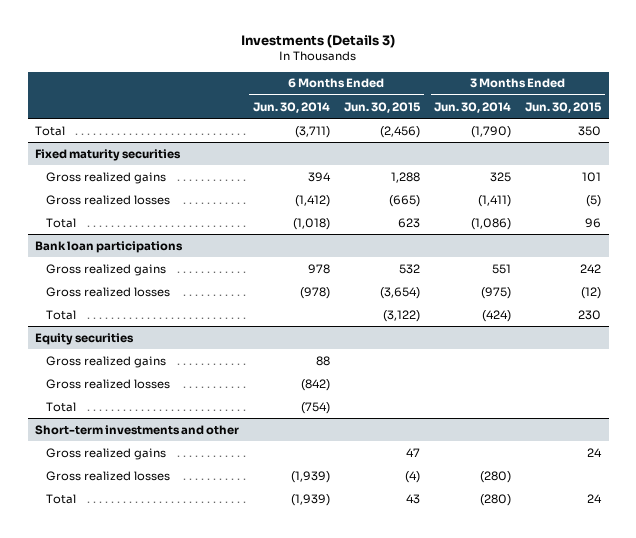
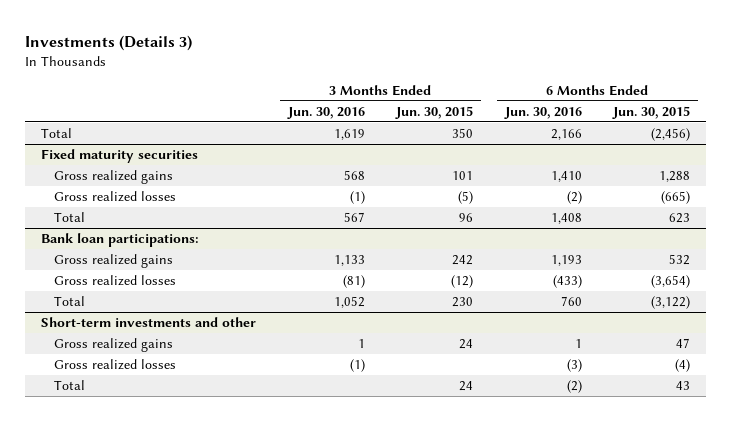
- | 6 Months Ended Jun. 30, 2014 | 6 Months Ended Jun. 30, 2015 | 3 Months Ended Jun. 30, 2014 | 3 Months Ended Jun. 30, 2015
+ | 3 Months Ended Jun. 30, 2016 | 3 Months Ended Jun. 30, 2015 | 6 Months Ended Jun. 30, 2016 | 6 Months Ended Jun. 30, 2015
- Bank loan participations
+ Bank loan participations:
- Equity securities
- Gross realized gains | 88 | | |
- Gross realized losses | (842) | | |
- Total | (754) | | |

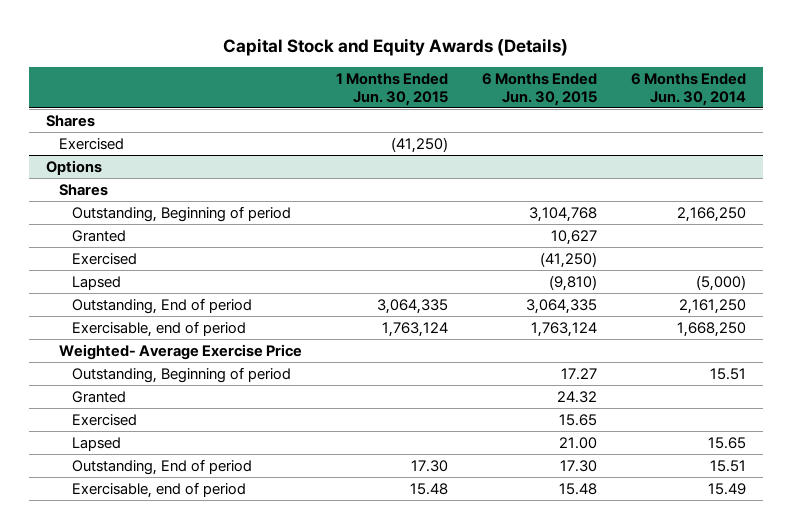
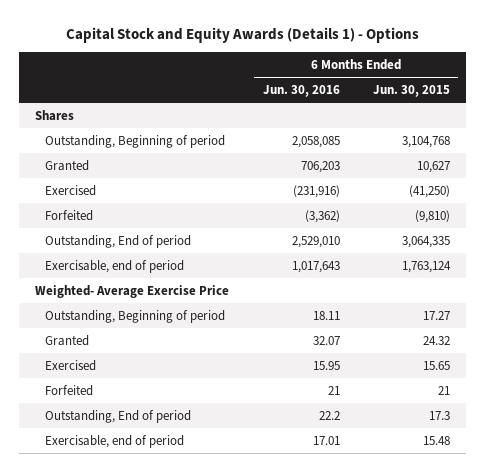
- Capital Stock and Equity Awards (Details)
+ Capital Stock and Equity Awards (Details 1) - Options
- | 1 Months Ended Jun. 30, 2015 | 6 Months Ended Jun. 30, 2015 | 6 Months Ended Jun. 30, 2014
+ | 6 Months Ended Jun. 30, 2016 | 6 Months Ended Jun. 30, 2015
- Exercised | (41,250) | |
- Options
- Shares
- Lapsed | | (9,810) | (5,000)
+ Forfeited | (3,362) | (9,810)
- Lapsed | | 21.00 | 15.65
- Outstanding, End of period | 17.30 | 17.30 | 15.51
+ Forfeited | 21 | 21
+ Outstanding, End of period | 22.2 | 17.3

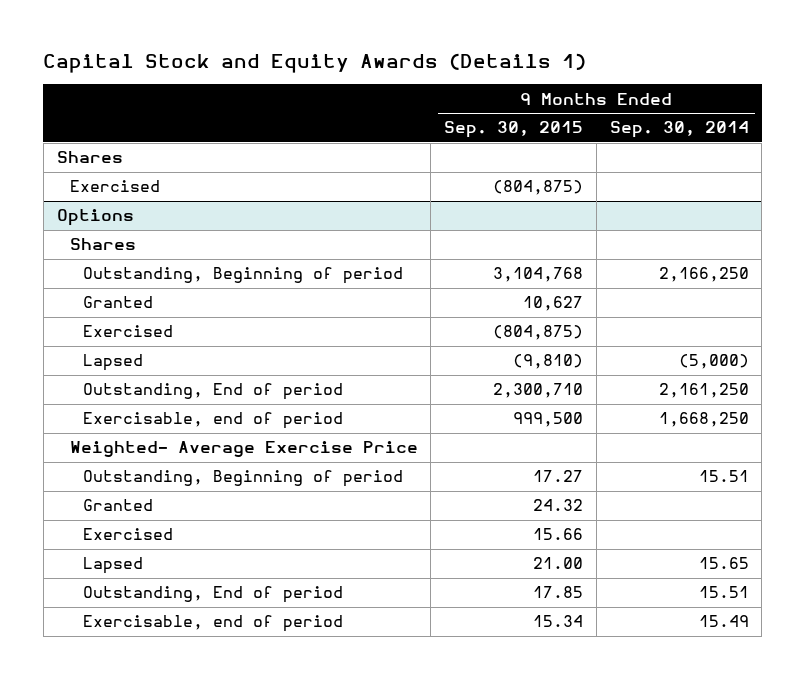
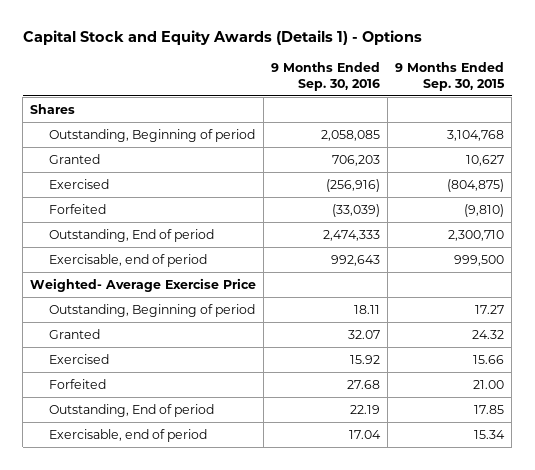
- Capital Stock and Equity Awards (Details 1)
+ Capital Stock and Equity Awards (Details 1) - Options
- | 9 Months Ended Sep. 30, 2015 | 9 Months Ended Sep. 30, 2014
+ | 9 Months Ended Sep. 30, 2016 | 9 Months Ended Sep. 30, 2015
- Exercised | (804,875) |
- Options
- Shares
- Lapsed | (9,810) | (5,000)
+ Forfeited | (33,039) | (9,810)
- Lapsed | 21.00 | 15.65
+ Forfeited | 27.68 | 21.00

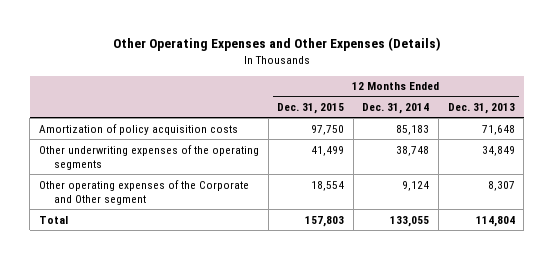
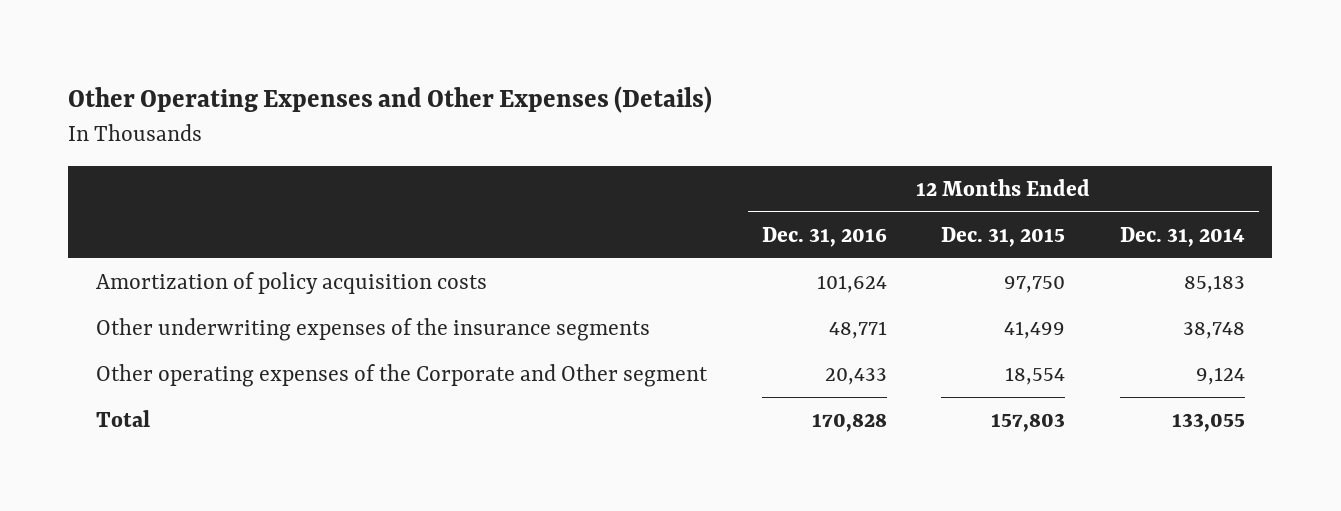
- | 12 Months Ended Dec. 31, 2015 | 12 Months Ended Dec. 31, 2014 | 12 Months Ended Dec. 31, 2013
+ | 12 Months Ended Dec. 31, 2016 | 12 Months Ended Dec. 31, 2015 | 12 Months Ended Dec. 31, 2014
- Other underwriting expenses of the operating segments | 41,499 | 38,748 | 34,849
+ Other underwriting expenses of the insurance segments | 48,771 | 41,499 | 38,748

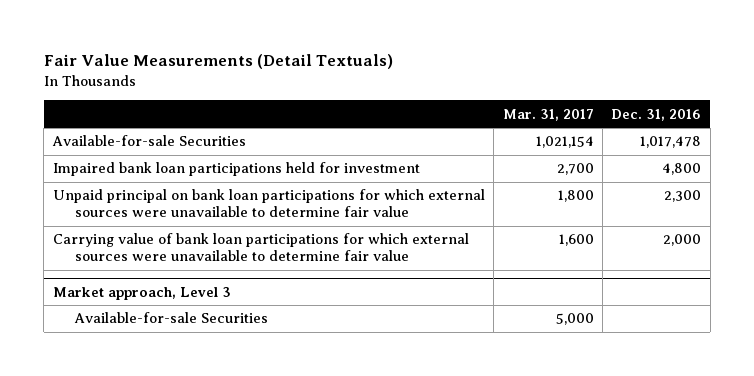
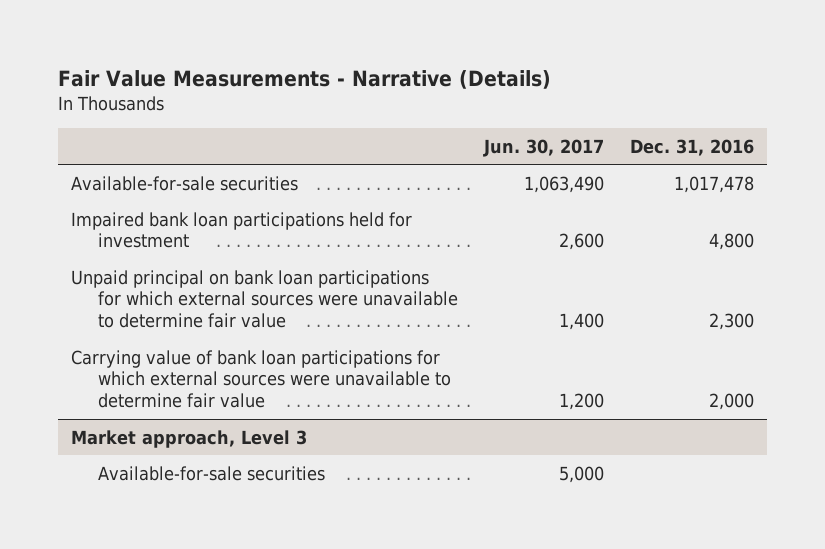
- Fair Value Measurements (Detail Textuals)
+ Fair Value Measurements - Narrative (Details)
- | Mar. 31, 2017 | Dec. 31, 2016
+ | Jun. 30, 2017 | Dec. 31, 2016
- Available-for-sale Securities | 1,021,154 | 1,017,478
+ Available-for-sale securities | 1,063,490 | 1,017,478
@ Market approach, Level 3
- Available-for-sale Securities | 5,000 |
+ Available-for-sale securities | 5,000 |

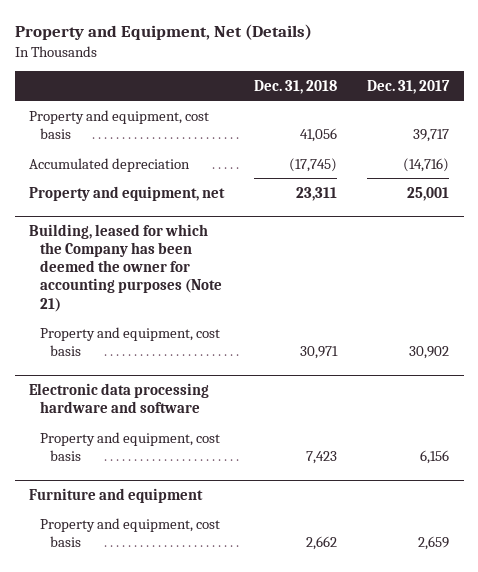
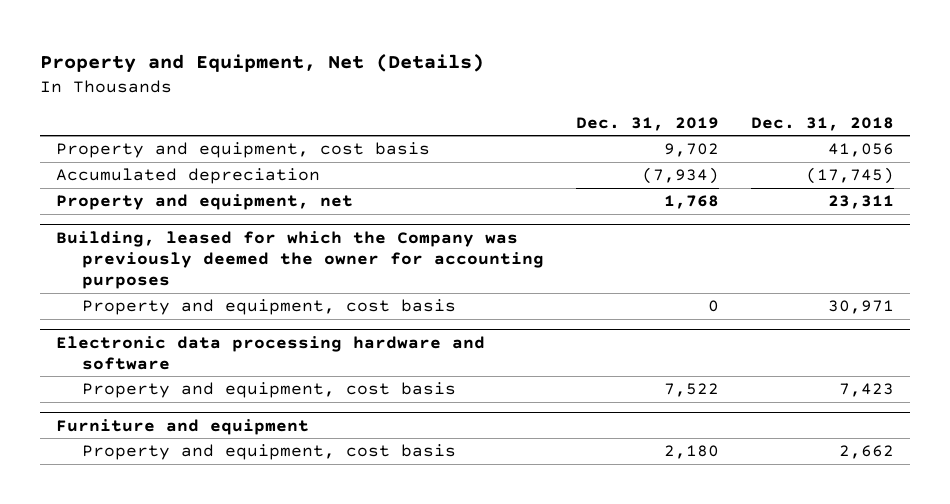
- | Dec. 31, 2018 | Dec. 31, 2017
+ | Dec. 31, 2019 | Dec. 31, 2018
- Building, leased for which the Company has been deemed the owner for accounting purposes (Note 21)
+ Building, leased for which the Company was previously deemed the owner for accounting purposes

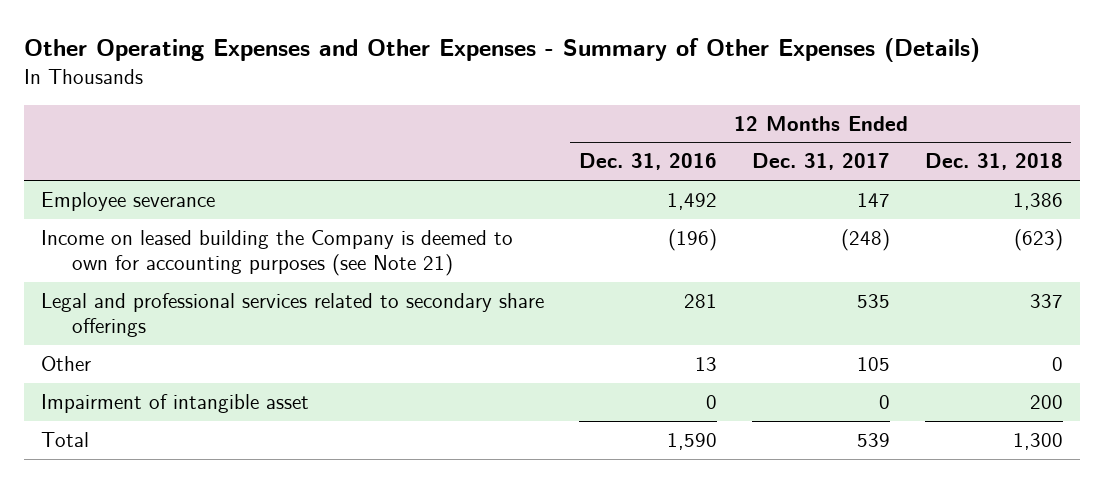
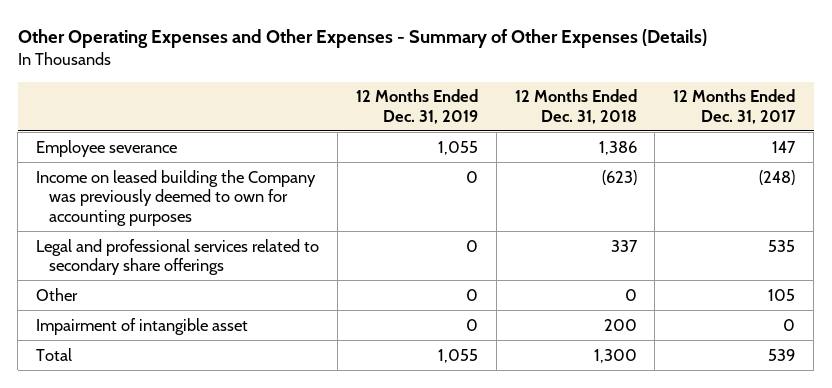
- | 12 Months Ended Dec. 31, 2016 | 12 Months Ended Dec. 31, 2017 | 12 Months Ended Dec. 31, 2018
+ | 12 Months Ended Dec. 31, 2019 | 12 Months Ended Dec. 31, 2018 | 12 Months Ended Dec. 31, 2017
- Income on leased building the Company is deemed to own for accounting purposes (see Note 21) | (196) | (248) | (623)
+ Income on leased building the Company was previously deemed to own for accounting purposes | 0 | (623) | (248)

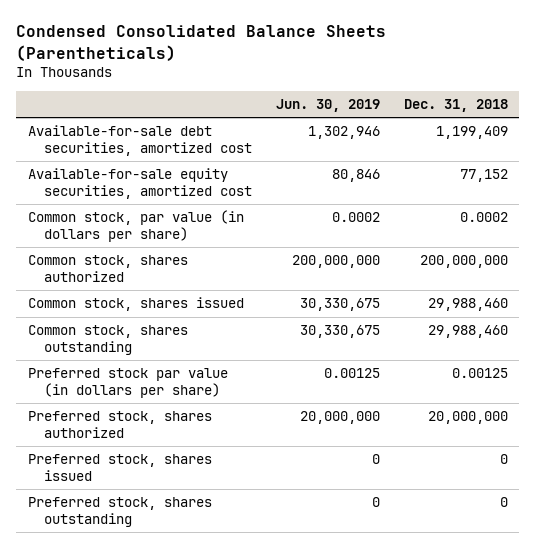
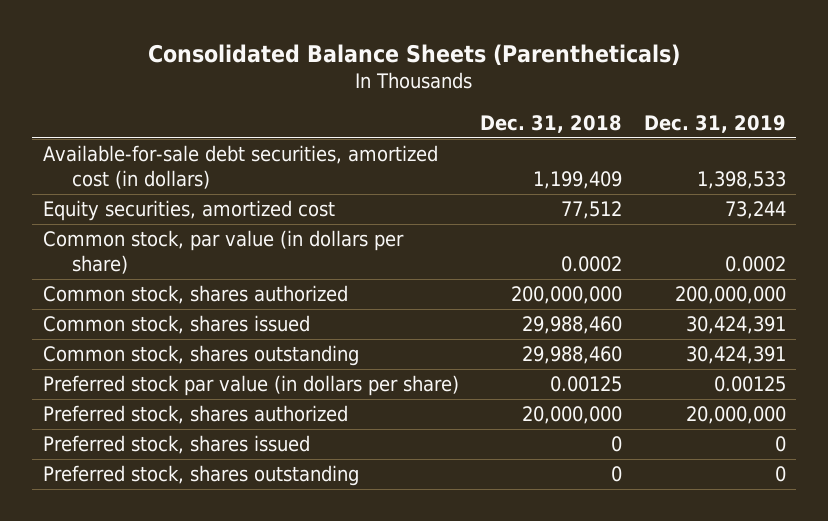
- Condensed Consolidated Balance Sheets (Parentheticals)
+ Consolidated Balance Sheets (Parentheticals)
- | Jun. 30, 2019 | Dec. 31, 2018
+ | Dec. 31, 2018 | Dec. 31, 2019
- Available-for-sale debt securities, amortized cost | 1,302,946 | 1,199,409
- Available-for-sale equity securities, amortized cost | 80,846 | 77,152
+ Available-for-sale debt securities, amortized cost (in dollars) | 1,199,409 | 1,398,533
+ Equity securities, amortized cost | 77,512 | 73,244

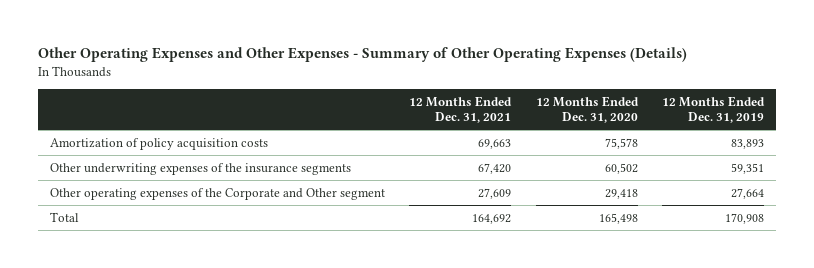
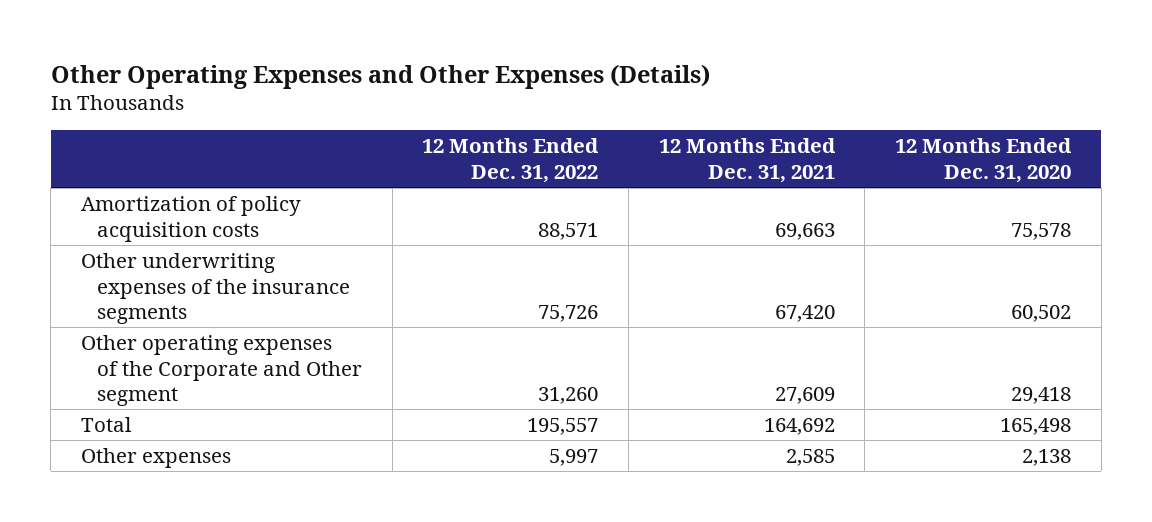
- Other Operating Expenses and Other Expenses - Summary of Other Operating Expenses (Details)
+ Other Operating Expenses and Other Expenses (Details)
- | 12 Months Ended Dec. 31, 2021 | 12 Months Ended Dec. 31, 2020 | 12 Months Ended Dec. 31, 2019
+ | 12 Months Ended Dec. 31, 2022 | 12 Months Ended Dec. 31, 2021 | 12 Months Ended Dec. 31, 2020
+ Other expenses | 5,997 | 2,585 | 2,138

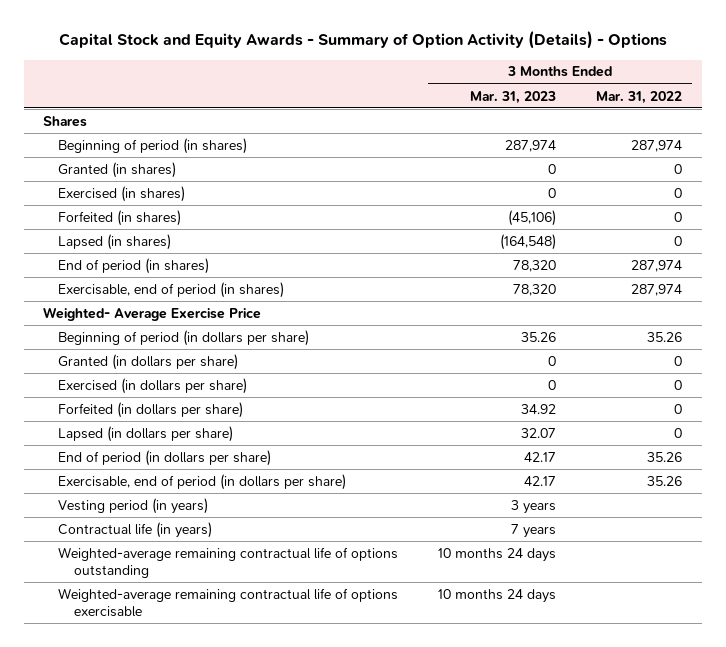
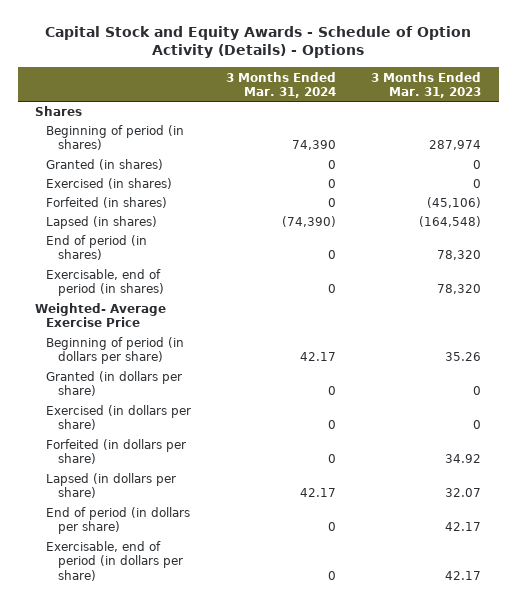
- Capital Stock and Equity Awards - Summary of Option Activity (Details) - Options
+ Capital Stock and Equity Awards - Schedule of Option Activity (Details) - Options
- | 3 Months Ended Mar. 31, 2023 | 3 Months Ended Mar. 31, 2022
+ | 3 Months Ended Mar. 31, 2024 | 3 Months Ended Mar. 31, 2023
- Vesting period (in years) | 3 years |
- Contractual life (in years) | 7 years |
- Weighted-average remaining contractual life of options outstanding | 10 months 24 days |
- Weighted-average remaining contractual life of options exercisable | 10 months 24 days |

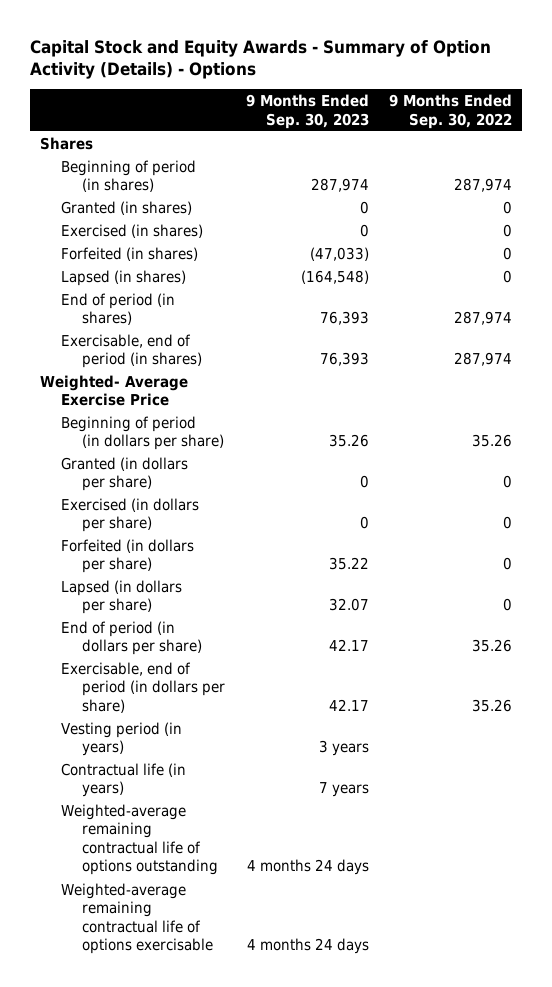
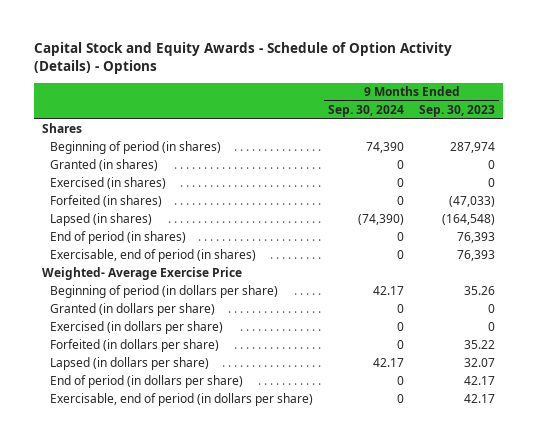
- Capital Stock and Equity Awards - Summary of Option Activity (Details) - Options
+ Capital Stock and Equity Awards - Schedule of Option Activity (Details) - Options
- | 9 Months Ended Sep. 30, 2023 | 9 Months Ended Sep. 30, 2022
+ | 9 Months Ended Sep. 30, 2024 | 9 Months Ended Sep. 30, 2023
- Vesting period (in years) | 3 years |
- Contractual life (in years) | 7 years |
- Weighted-average remaining contractual life of options outstanding | 4 months 24 days |
- Weighted-average remaining contractual life of options exercisable | 4 months 24 days |

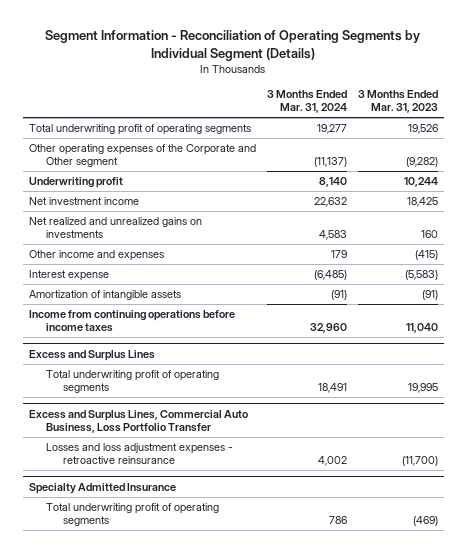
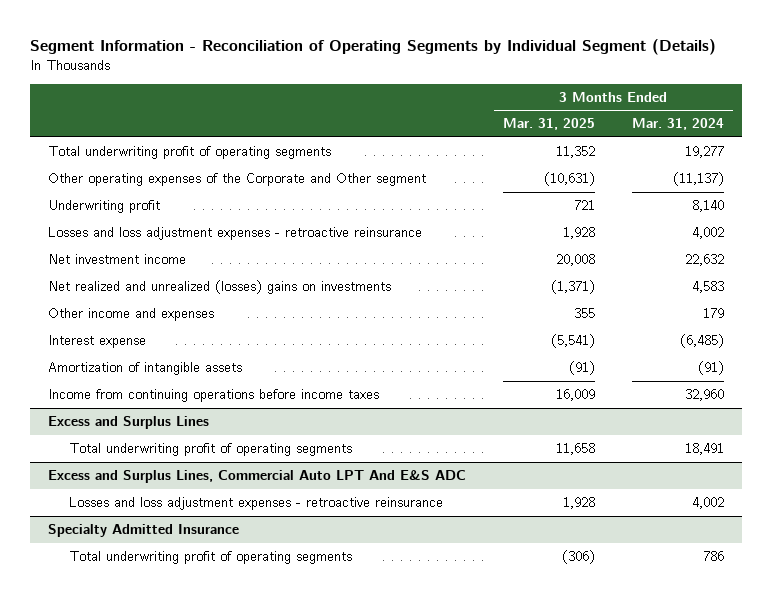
- | 3 Months Ended Mar. 31, 2024 | 3 Months Ended Mar. 31, 2023
+ | 3 Months Ended Mar. 31, 2025 | 3 Months Ended Mar. 31, 2024
+ Losses and loss adjustment expenses - retroactive reinsurance | 1,928 | 4,002
- Net realized and unrealized gains on investments | 4,583 | 160
+ Net realized and unrealized (losses) gains on investments | (1,371) | 4,583
- Excess and Surplus Lines, Commercial Auto Business, Loss Portfolio Transfer
+ Excess and Surplus Lines, Commercial Auto LPT And E&S ADC

